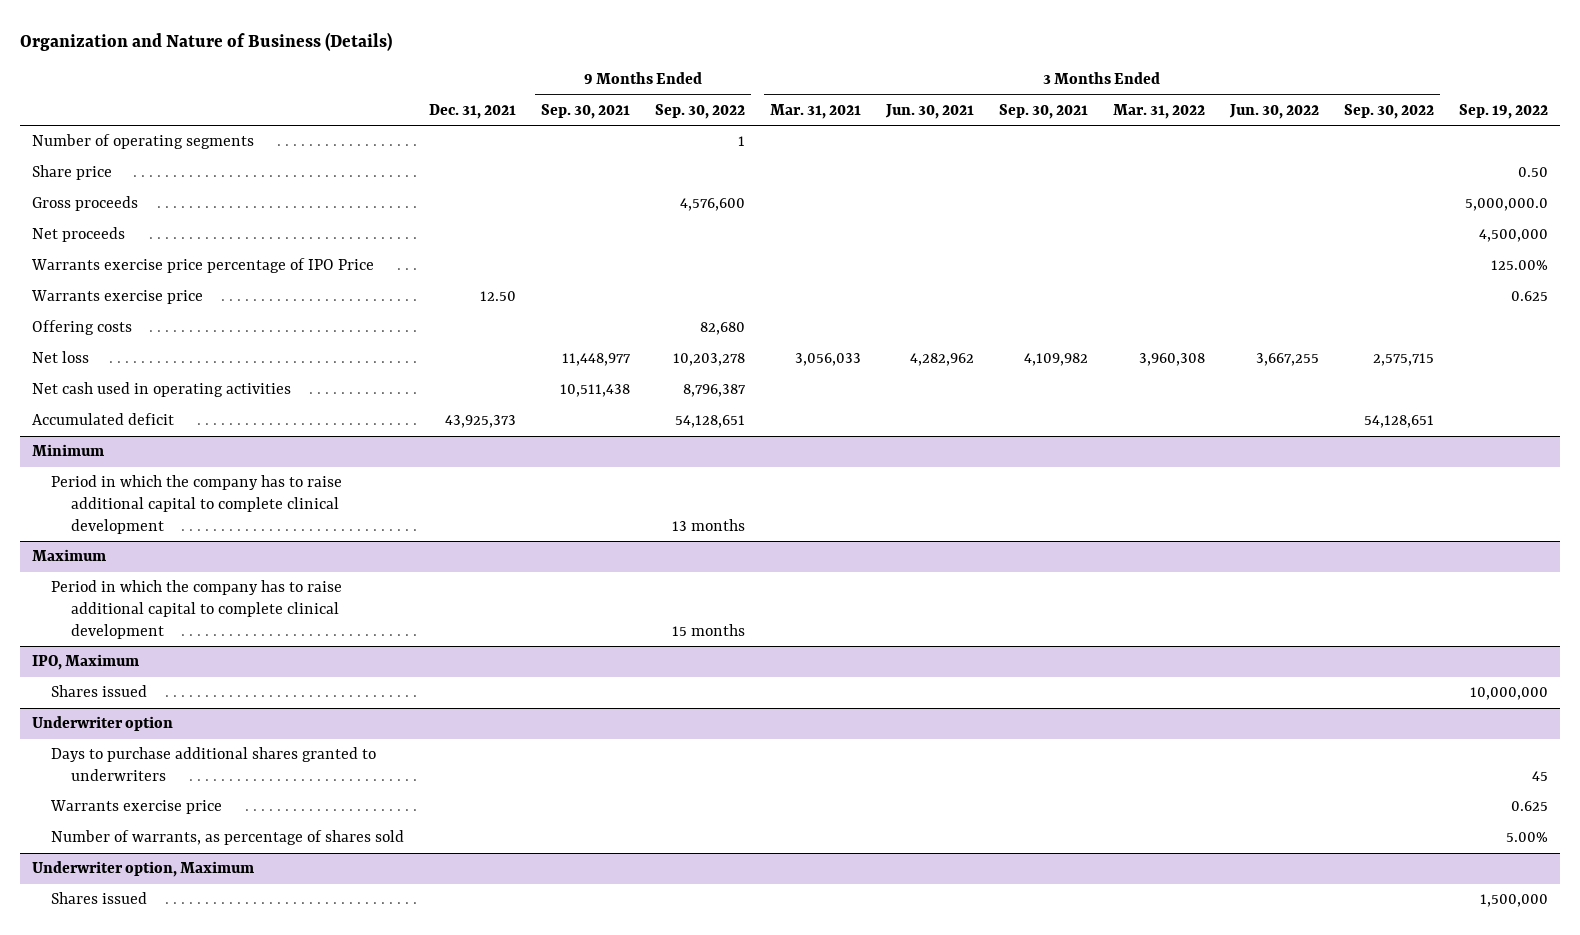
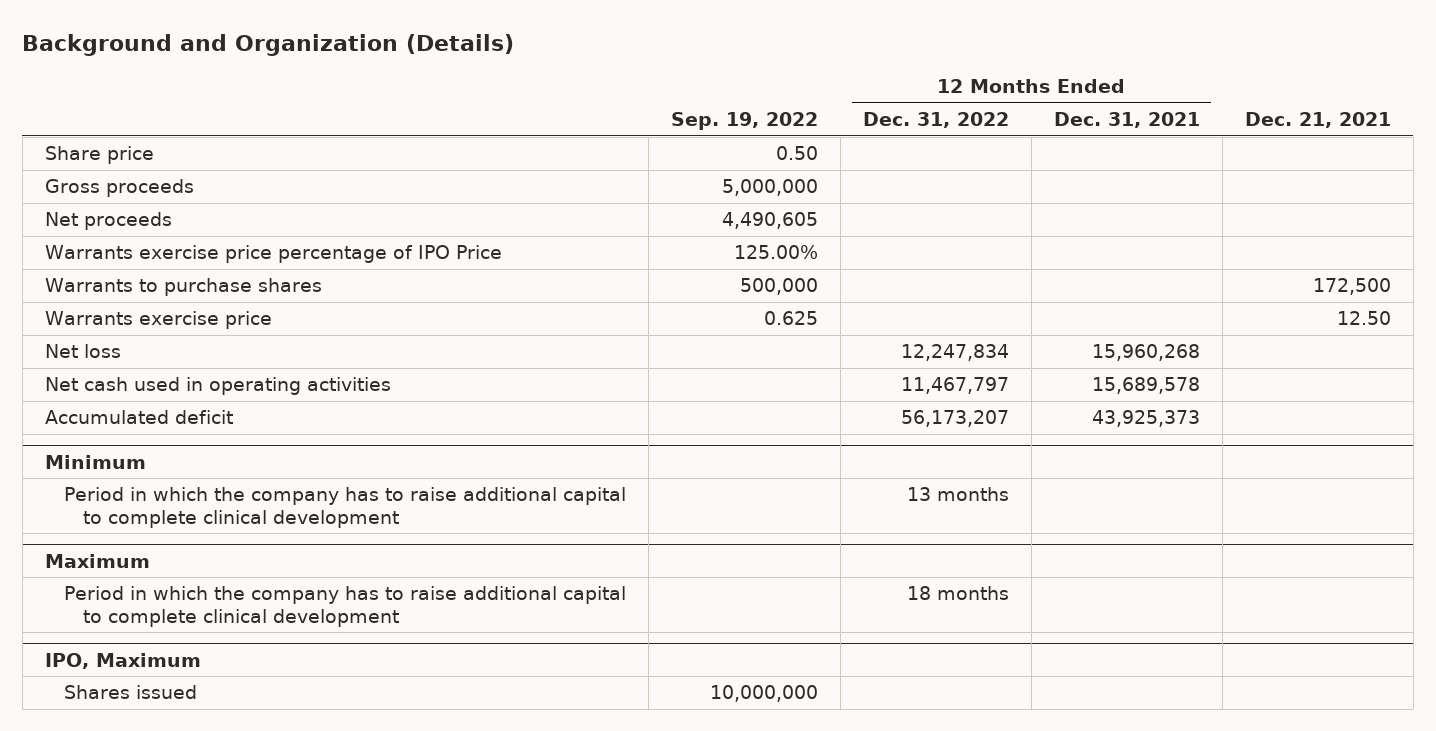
- Organization and Nature of Business (Details)
+ Background and Organization (Details)
- | Dec. 31, 2021 | 9 Months Ended Sep. 30, 2021 | 9 Months Ended Sep. 30, 2022 | 3 Months Ended Mar. 31, 2021 | 3 Months Ended Jun. 30, 2021 | 3 Months Ended Sep. 30, 2021 | 3 Months Ended Mar. 31, 2022 | 3 Months Ended Jun. 30, 2022 | 3 Months Ended Sep. 30, 2022 | Sep. 19, 2022
+ | Sep. 19, 2022 | 12 Months Ended Dec. 31, 2022 | 12 Months Ended Dec. 31, 2021 | Dec. 21, 2021
- Number of operating segments | | | 1 | | | | | | |
- Gross proceeds | | | 4,576,600 | | | | | | | 5,000,000.0
- Net proceeds | | | | | | | | | | 4,500,000
+ Gross proceeds | 5,000,000 | | |
+ Net proceeds | 4,490,605 | | |
+ Warrants to purchase shares | 500,000 | | | 172,500
- Offering costs | | | 82,680 | | | | | | |
- Underwriter option
- Days to purchase additional shares granted to underwriters | | | | | | | | | | 45
- Warrants exercise price | | | | | | | | | | 0.625
- Number of warrants, as percentage of shares sold | | | | | | | | | | 5.00%
- Underwriter option, Maximum
- Shares issued | | | | | | | | | | 1,500,000

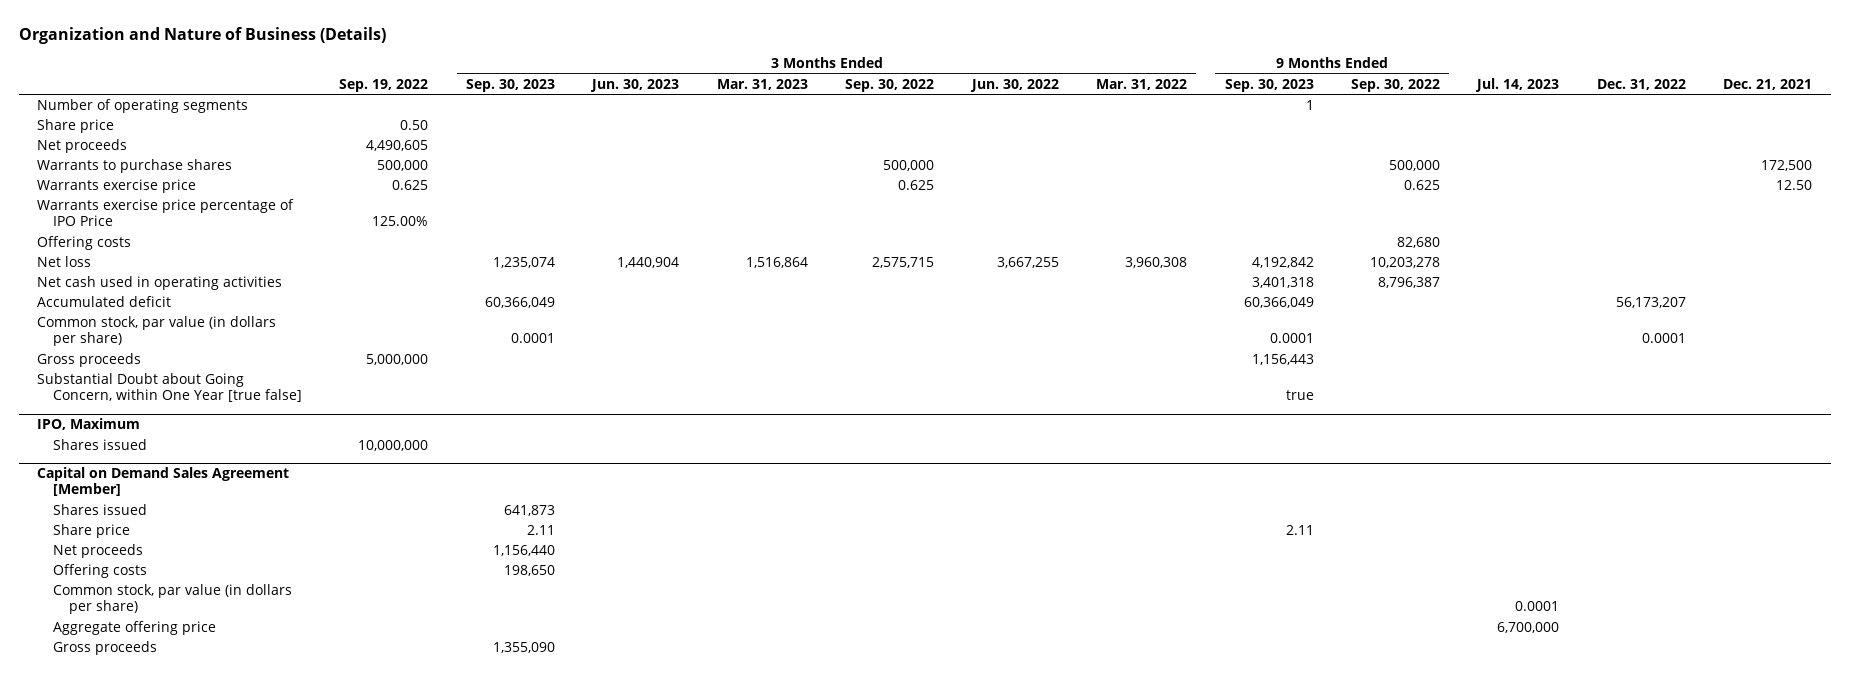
- Background and Organization (Details)
+ Organization and Nature of Business (Details)
- | Sep. 19, 2022 | 12 Months Ended Dec. 31, 2022 | 12 Months Ended Dec. 31, 2021 | Dec. 21, 2021
+ | Sep. 19, 2022 | 3 Months Ended Sep. 30, 2023 | 3 Months Ended Jun. 30, 2023 | 3 Months Ended Mar. 31, 2023 | 3 Months Ended Sep. 30, 2022 | 3 Months Ended Jun. 30, 2022 | 3 Months Ended Mar. 31, 2022 | 9 Months Ended Sep. 30, 2023 | 9 Months Ended Sep. 30, 2022 | Jul. 14, 2023 | Dec. 31, 2022 | Dec. 21, 2021
+ Number of operating segments | | | | | | | | 1 | | | |
moved down: Warrants exercise price percentage of IPO Price | 125.00% | | | | | | | | | | |
+ Offering costs | | | | | | | | | 82,680 | | |
- Minimum
- Period in which the company has to raise additional capital to complete clinical development | | 13 months | |
- Maximum
- Period in which the company has to raise additional capital to complete clinical development | | 18 months | |
+ Common stock, par value (in dollars per share) | | 0.0001 | | | | | | 0.0001 | | | 0.0001 |
moved down: Gross proceeds | 5,000,000 | | | | | | | 1,156,443 | | | |
+ Substantial Doubt about Going Concern, within One Year [true false] | | | | | | | | true | | | |
+ Capital on Demand Sales Agreement [Member]
+ Shares issued | | 641,873 | | | | | | | | | |
+ Share price | | 2.11 | | | | | | 2.11 | | | |
+ Net proceeds | | 1,156,440 | | | | | | | | | |
+ Offering costs | | 198,650 | | | | | | | | | |
+ Common stock, par value (in dollars per share) | | | | | | | | | | 0.0001 | |
+ Aggregate offering price | | | | | | | | | | 6,700,000 | |
+ Gross proceeds | | 1,355,090 | | | | | | | | | |

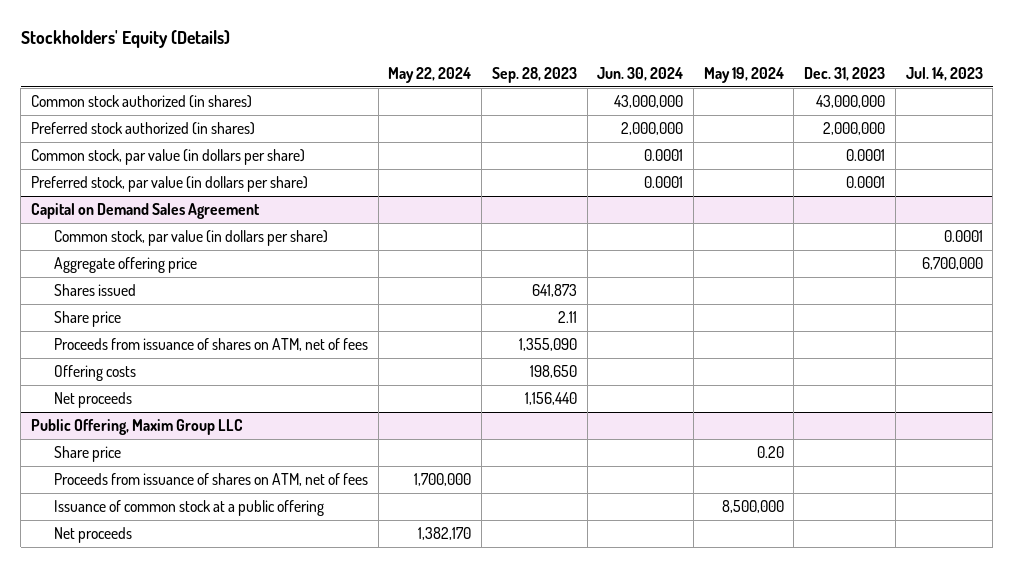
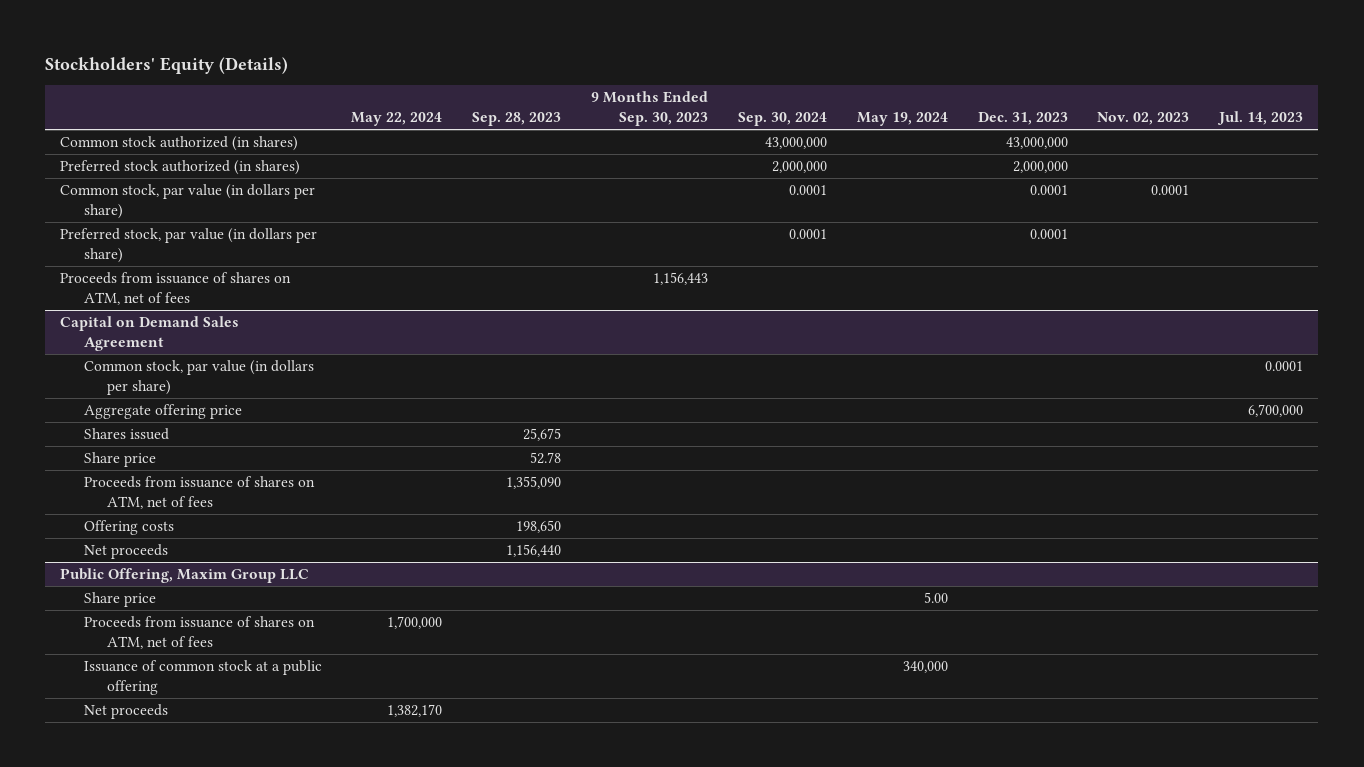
- | May 22, 2024 | Sep. 28, 2023 | Jun. 30, 2024 | May 19, 2024 | Dec. 31, 2023 | Jul. 14, 2023
+ | May 22, 2024 | Sep. 28, 2023 | 9 Months Ended Sep. 30, 2023 | Sep. 30, 2024 | May 19, 2024 | Dec. 31, 2023 | Nov. 02, 2023 | Jul. 14, 2023
+ Proceeds from issuance of shares on ATM, net of fees | | | 1,156,443 | | | | |
@ Capital on Demand Sales Agreement
- Shares issued | | 641,873 | | | |
- Share price | | 2.11 | | | |
+ Shares issued | | 25,675 | | | | | |
+ Share price | | 52.78 | | | | | |
@ Public Offering, Maxim Group LLC
- Share price | | | | 0.20 | |
+ Share price | | | | | 5.00 | | |
- Issuance of common stock at a public offering | | | | 8,500,000 | |
+ Issuance of common stock at a public offering | | | | | 340,000 | | |

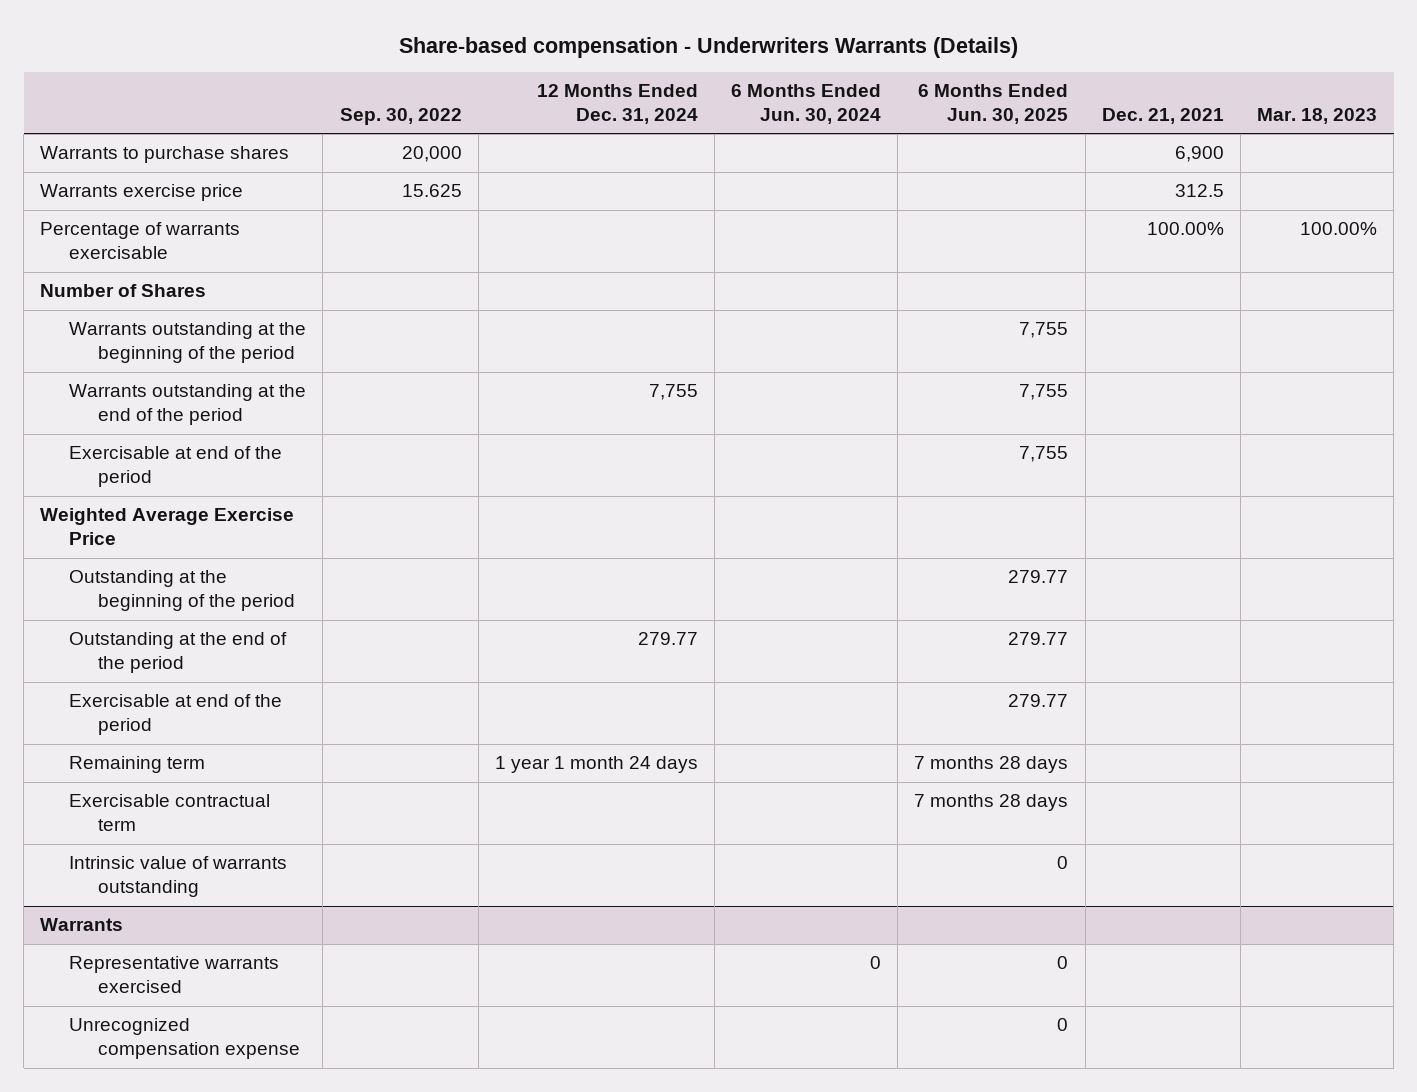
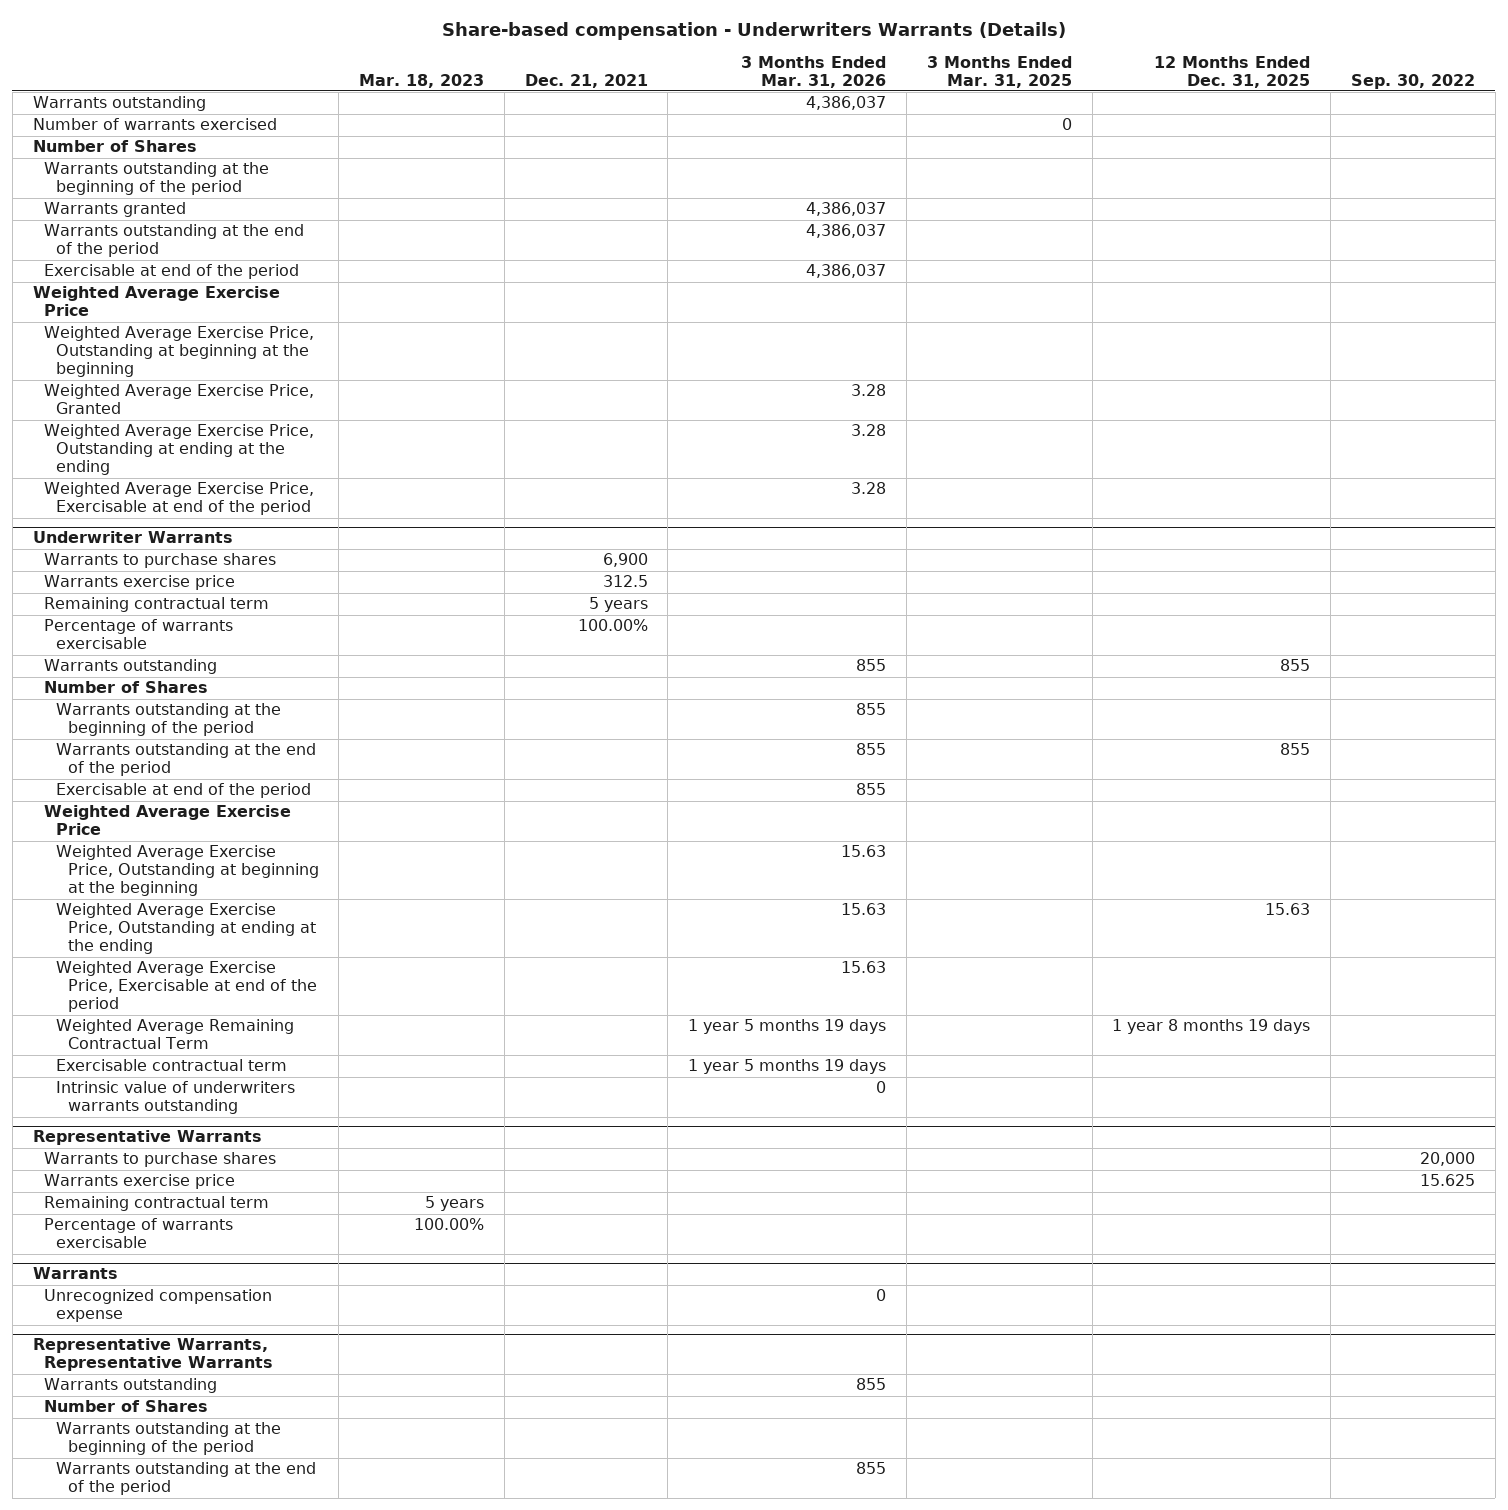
- | Sep. 30, 2022 | 12 Months Ended Dec. 31, 2024 | 6 Months Ended Jun. 30, 2024 | 6 Months Ended Jun. 30, 2025 | Dec. 21, 2021 | Mar. 18, 2023
+ | Mar. 18, 2023 | Dec. 21, 2021 | 3 Months Ended Mar. 31, 2026 | 3 Months Ended Mar. 31, 2025 | 12 Months Ended Dec. 31, 2025 | Sep. 30, 2022
- Warrants to purchase shares | 20,000 | | | | 6,900 |
- Warrants exercise price | 15.625 | | | | 312.5 |
- Percentage of warrants exercisable | | | | | 100.00% | 100.00%
+ Warrants outstanding | | | 4,386,037 | | |
+ Number of warrants exercised | | | | 0 | |
+ Warrants granted | | | 4,386,037 | | |
- Outstanding at the beginning of the period | | | | 279.77 | |
- Outstanding at the end of the period | | 279.77 | | 279.77 | |
- Exercisable at end of the period | | | | 279.77 | |
- Remaining term | | 1 year 1 month 24 days | | 7 months 28 days | |
- Exercisable contractual term | | | | 7 months 28 days | |
- Intrinsic value of warrants outstanding | | | | 0 | |
+ Weighted Average Exercise Price, Outstanding at beginning at the beginning
+ Weighted Average Exercise Price, Granted | | | 3.28 | | |
+ Weighted Average Exercise Price, Outstanding at ending at the ending | | | 3.28 | | |
+ Weighted Average Exercise Price, Exercisable at end of the period | | | 3.28 | | |
+ Underwriter Warrants
+ Warrants to purchase shares | | 6,900 | | | |
+ Warrants exercise price | | 312.5 | | | |
+ Remaining contractual term | | 5 years | | | |
+ Percentage of warrants exercisable | | 100.00% | | | |
+ Warrants outstanding | | | 855 | | 855 |
+ Number of Shares
+ Warrants outstanding at the beginning of the period | | | 855 | | |
+ Warrants outstanding at the end of the period | | | 855 | | 855 |
+ Exercisable at end of the period | | | 855 | | |
+ Weighted Average Exercise Price
+ Weighted Average Exercise Price, Outstanding at beginning at the beginning | | | 15.63 | | |
+ Weighted Average Exercise Price, Outstanding at ending at the ending | | | 15.63 | | 15.63 |
+ Weighted Average Exercise Price, Exercisable at end of the period | | | 15.63 | | |
+ Weighted Average Remaining Contractual Term | | | 1 year 5 months 19 days | | 1 year 8 months 19 days |
+ Exercisable contractual term | | | 1 year 5 months 19 days | | |
+ Intrinsic value of underwriters warrants outstanding | | | 0 | | |
+ Representative Warrants
+ Warrants to purchase shares | | | | | | 20,000
+ Warrants exercise price | | | | | | 15.625
+ Remaining contractual term | 5 years | | | | |
+ Percentage of warrants exercisable | 100.00% | | | | |
@ Warrants
- Representative warrants exercised | | | 0 | 0 | |
+ Representative Warrants, Representative Warrants
+ Warrants outstanding | | | 855 | | |
+ Number of Shares
+ Warrants outstanding at the beginning of the period
+ Warrants outstanding at the end of the period | | | 855 | | |

